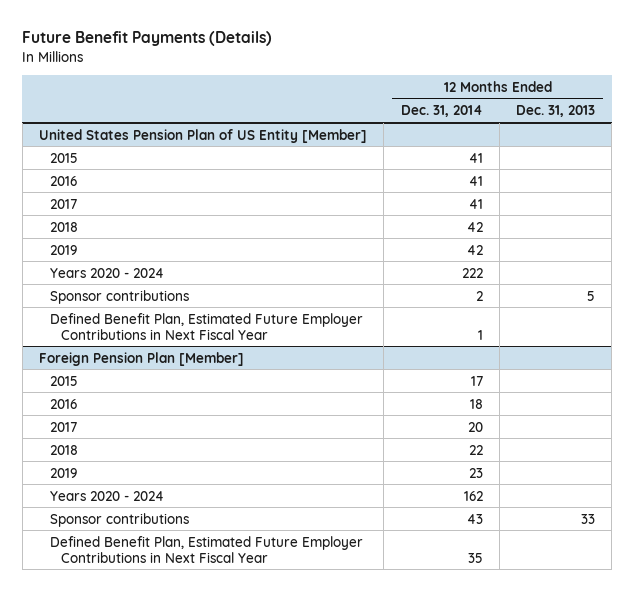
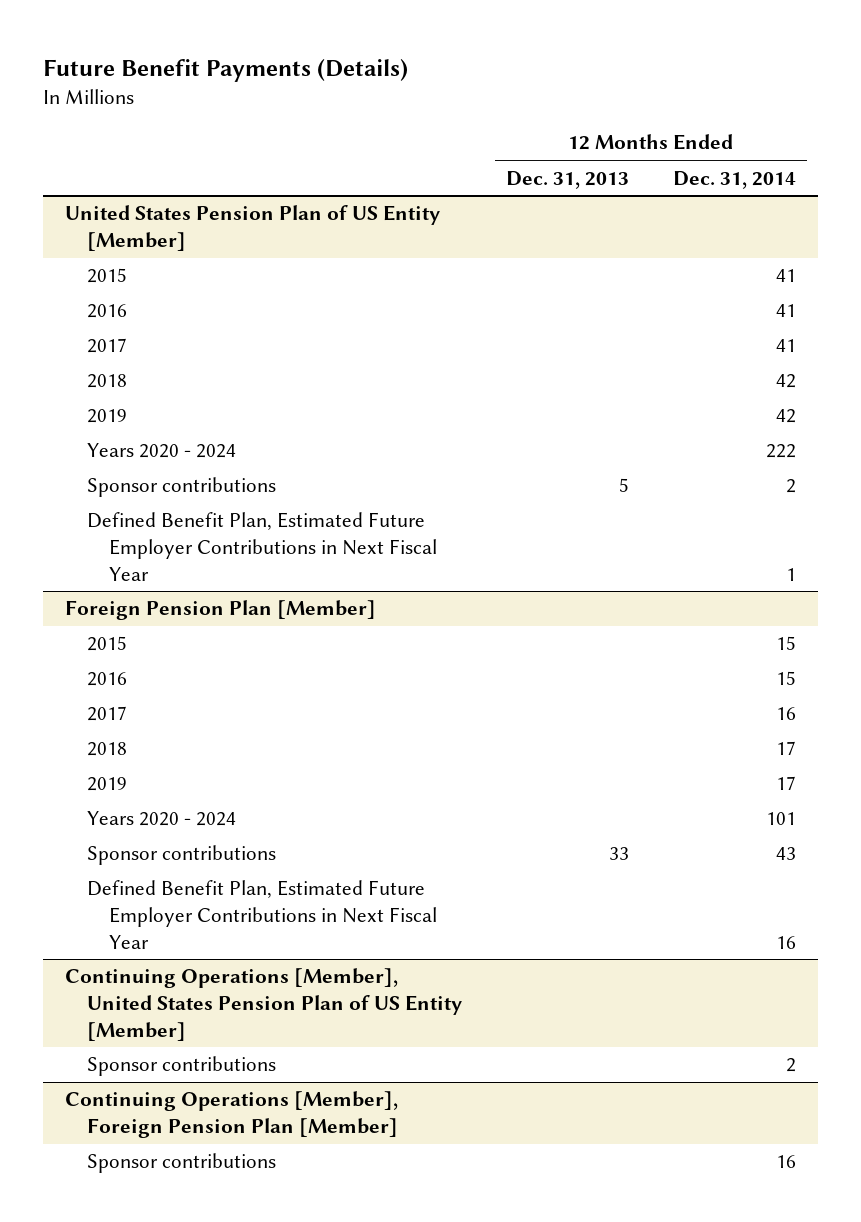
- | 12 Months Ended Dec. 31, 2014 | 12 Months Ended Dec. 31, 2013
+ | 12 Months Ended Dec. 31, 2013 | 12 Months Ended Dec. 31, 2014
@ Foreign Pension Plan [Member]
- 2015 | 17 |
- 2016 | 18 |
- 2017 | 20 |
- 2018 | 22 |
- 2019 | 23 |
- Years 2020 - 2024 | 162 |
+ 2015 | | 15
+ 2016 | | 15
+ 2017 | | 16
+ 2018 | | 17
+ 2019 | | 17
+ Years 2020 - 2024 | | 101
- Defined Benefit Plan, Estimated Future Employer Contributions in Next Fiscal Year | 35 |
+ Defined Benefit Plan, Estimated Future Employer Contributions in Next Fiscal Year | | 16
+ Continuing Operations [Member], United States Pension Plan of US Entity [Member]
+ Sponsor contributions | | 2
+ Continuing Operations [Member], Foreign Pension Plan [Member]
+ Sponsor contributions | | 16

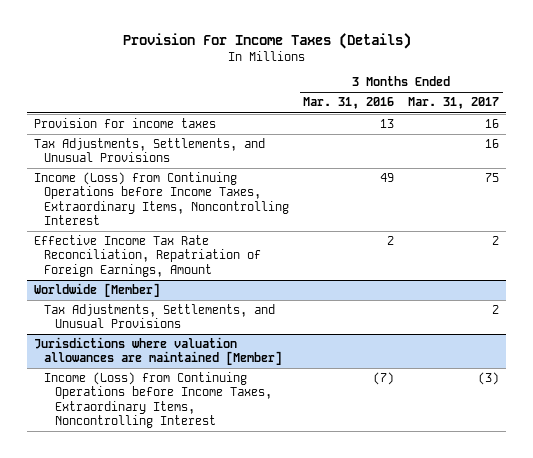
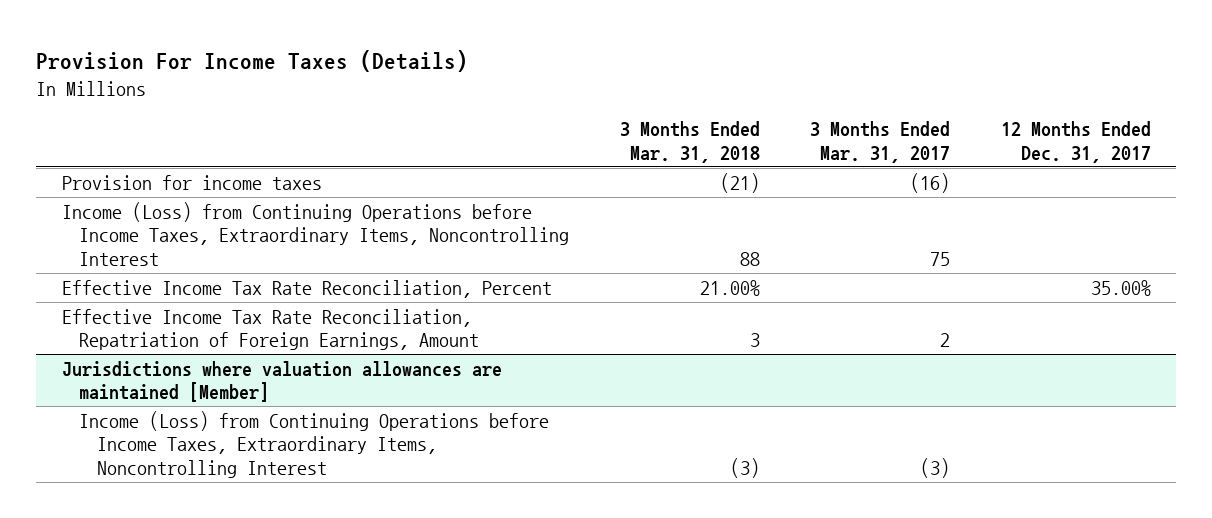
- | 3 Months Ended Mar. 31, 2016 | 3 Months Ended Mar. 31, 2017
+ | 3 Months Ended Mar. 31, 2018 | 3 Months Ended Mar. 31, 2017 | 12 Months Ended Dec. 31, 2017
- Provision for income taxes | 13 | 16
- Tax Adjustments, Settlements, and Unusual Provisions | | 16
+ Provision for income taxes | (21) | (16) |
+ Effective Income Tax Rate Reconciliation, Percent | 21.00% | | 35.00%
- Worldwide [Member]
- Tax Adjustments, Settlements, and Unusual Provisions | | 2

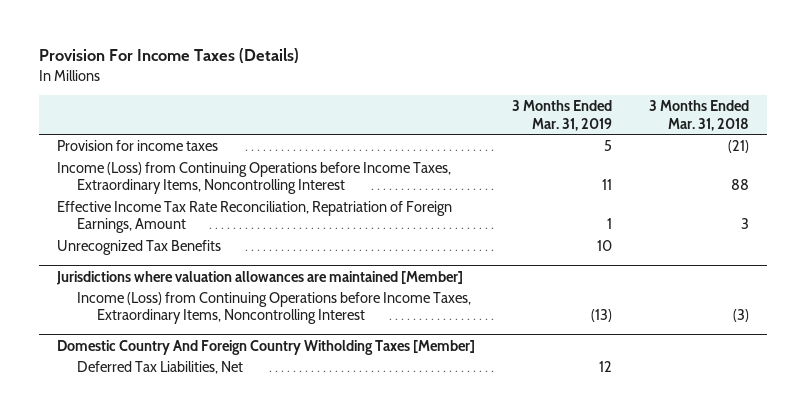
- | 3 Months Ended Mar. 31, 2018 | 3 Months Ended Mar. 31, 2017 | 12 Months Ended Dec. 31, 2017
+ | 3 Months Ended Mar. 31, 2019 | 3 Months Ended Mar. 31, 2018
- Effective Income Tax Rate Reconciliation, Percent | 21.00% | | 35.00%
+ Unrecognized Tax Benefits | 10 |
+ Domestic Country And Foreign Country Witholding Taxes [Member]
+ Deferred Tax Liabilities, Net | 12 |

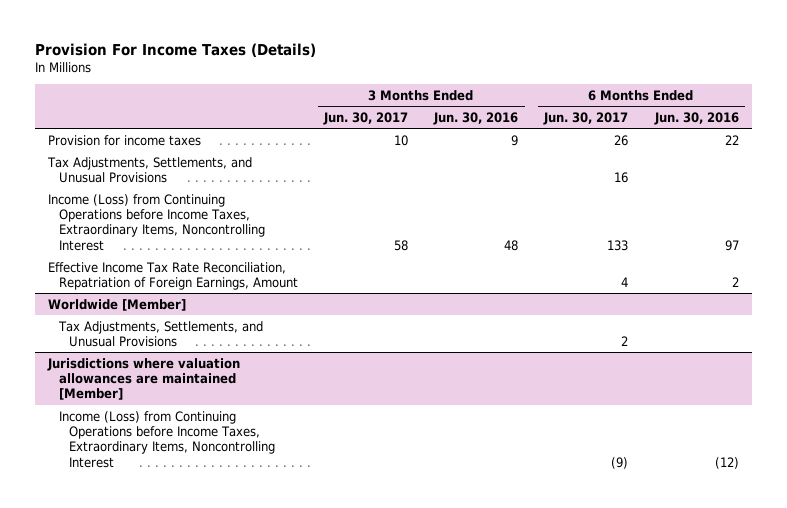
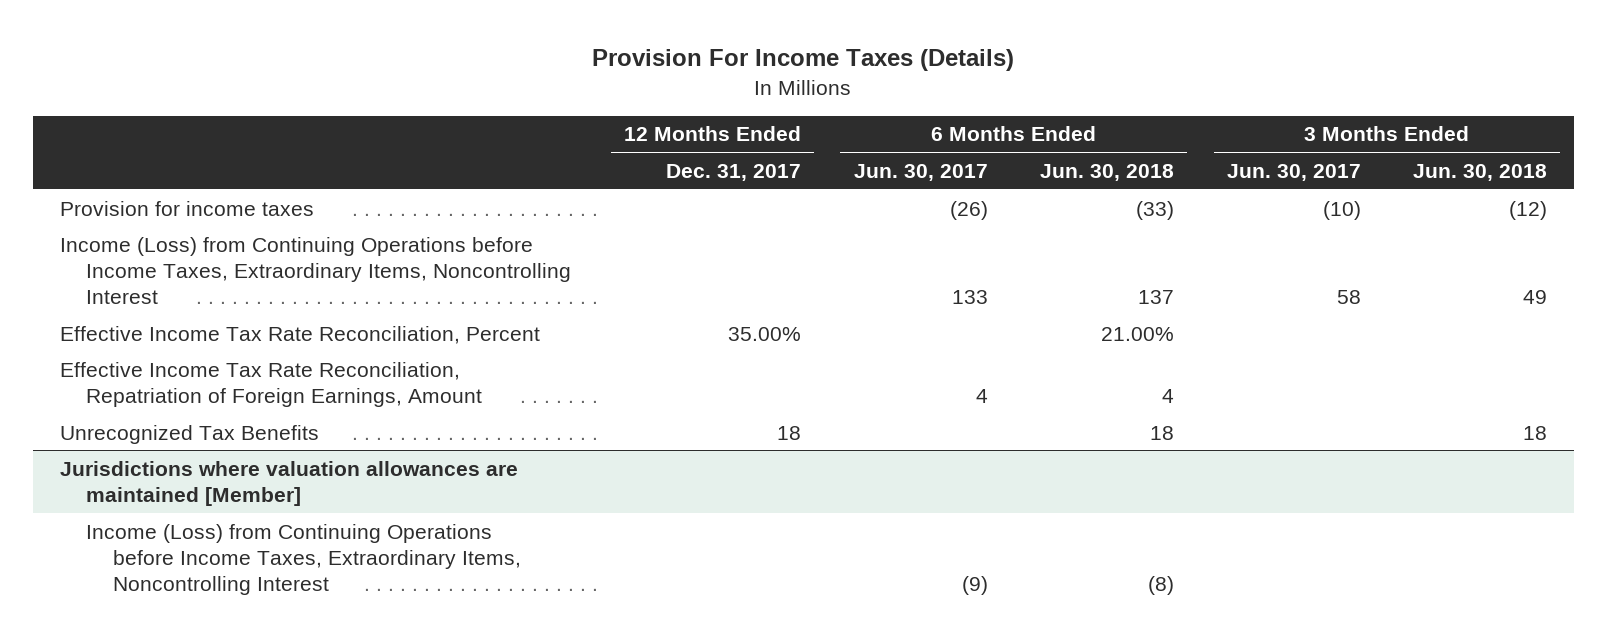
- | 3 Months Ended Jun. 30, 2017 | 3 Months Ended Jun. 30, 2016 | 6 Months Ended Jun. 30, 2017 | 6 Months Ended Jun. 30, 2016
+ | 12 Months Ended Dec. 31, 2017 | 6 Months Ended Jun. 30, 2017 | 6 Months Ended Jun. 30, 2018 | 3 Months Ended Jun. 30, 2017 | 3 Months Ended Jun. 30, 2018
- Provision for income taxes | 10 | 9 | 26 | 22
- Tax Adjustments, Settlements, and Unusual Provisions | | | 16 |
+ Provision for income taxes | | (26) | (33) | (10) | (12)
+ Effective Income Tax Rate Reconciliation, Percent | 35.00% | | 21.00% | |
- Worldwide [Member]
- Tax Adjustments, Settlements, and Unusual Provisions | | | 2 |
+ Unrecognized Tax Benefits | 18 | | 18 | | 18

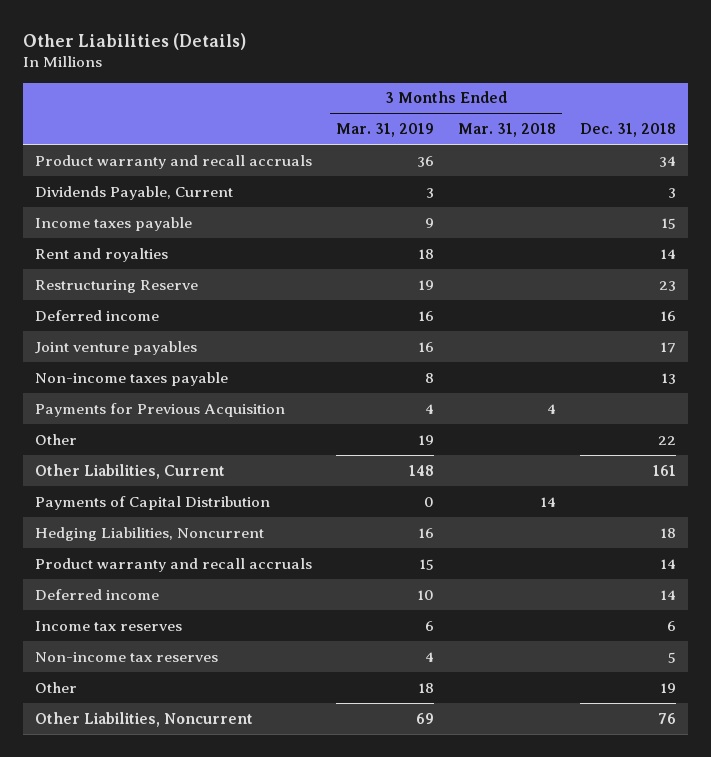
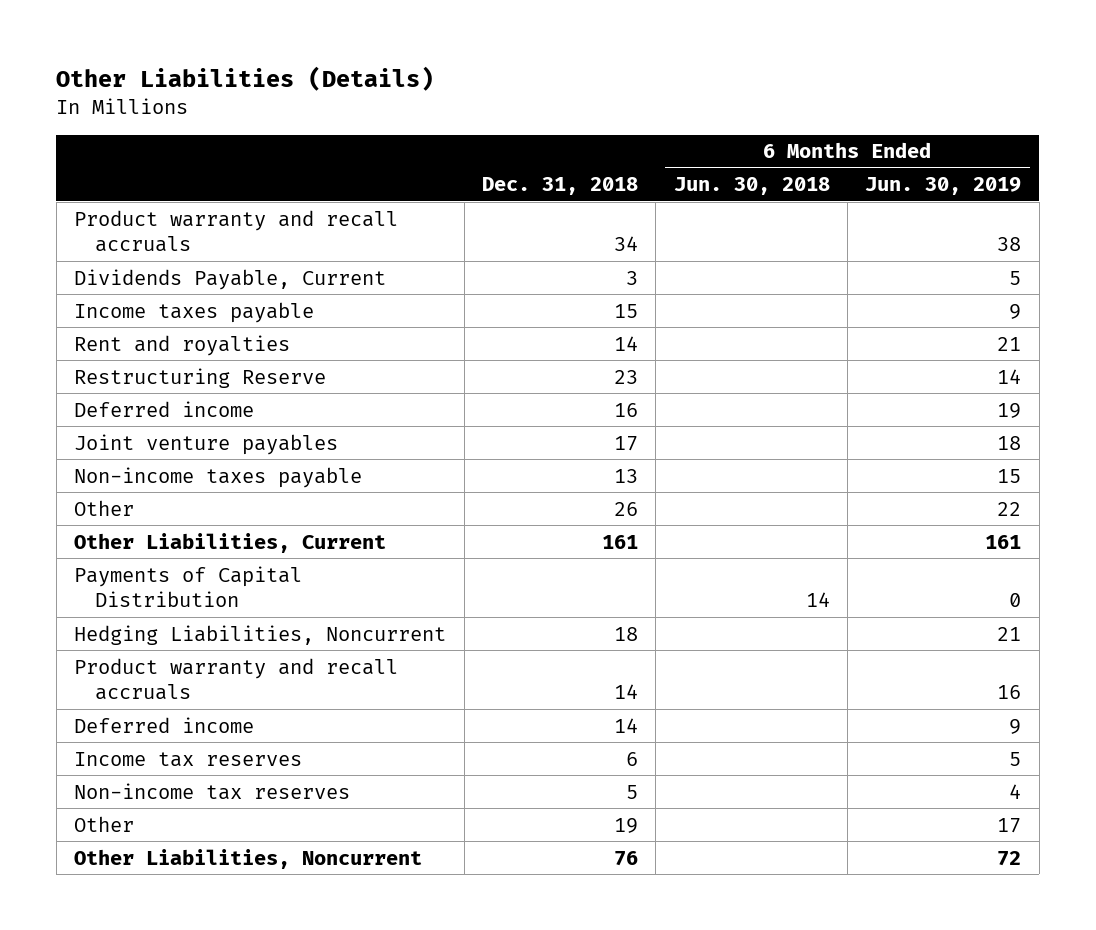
- | 3 Months Ended Mar. 31, 2019 | 3 Months Ended Mar. 31, 2018 | Dec. 31, 2018
+ | Dec. 31, 2018 | 6 Months Ended Jun. 30, 2018 | 6 Months Ended Jun. 30, 2019
- Payments for Previous Acquisition | 4 | 4 |
- Other | 19 | | 22
+ Other | 26 | | 22

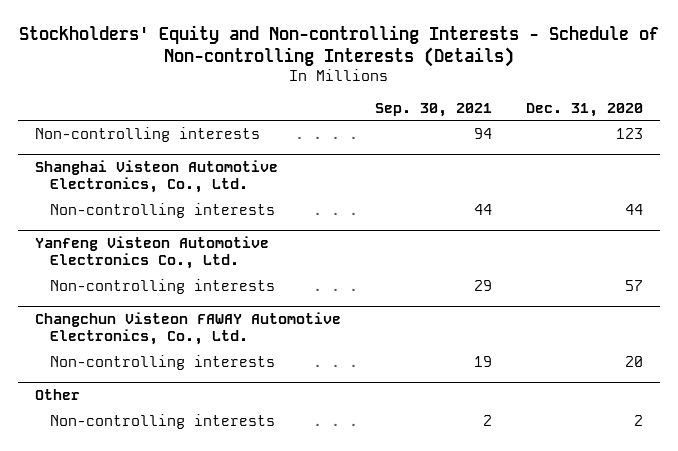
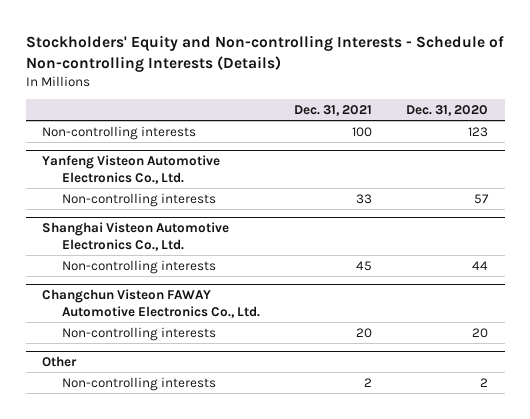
- | Sep. 30, 2021 | Dec. 31, 2020
+ | Dec. 31, 2021 | Dec. 31, 2020
- Shanghai Visteon Automotive Electronics, Co., Ltd.
- Non-controlling interests | 44 | 44
- Changchun Visteon FAWAY Automotive Electronics, Co., Ltd.
+ Shanghai Visteon Automotive Electronics Co., Ltd.
+ Non-controlling interests | 45 | 44
+ Changchun Visteon FAWAY Automotive Electronics Co., Ltd.

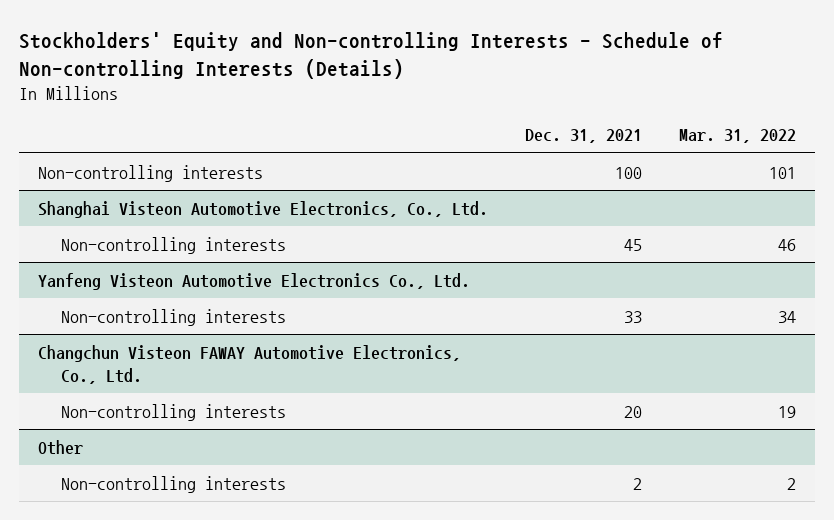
- | Dec. 31, 2021 | Dec. 31, 2020
+ | Dec. 31, 2021 | Mar. 31, 2022
+ Shanghai Visteon Automotive Electronics, Co., Ltd.
+ Non-controlling interests | 45 | 46
- Shanghai Visteon Automotive Electronics Co., Ltd.
- Non-controlling interests | 45 | 44
- Changchun Visteon FAWAY Automotive Electronics Co., Ltd.
+ Changchun Visteon FAWAY Automotive Electronics, Co., Ltd.

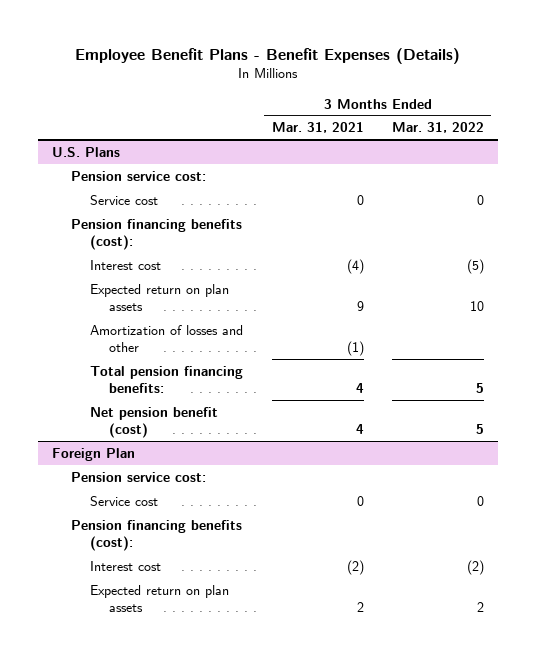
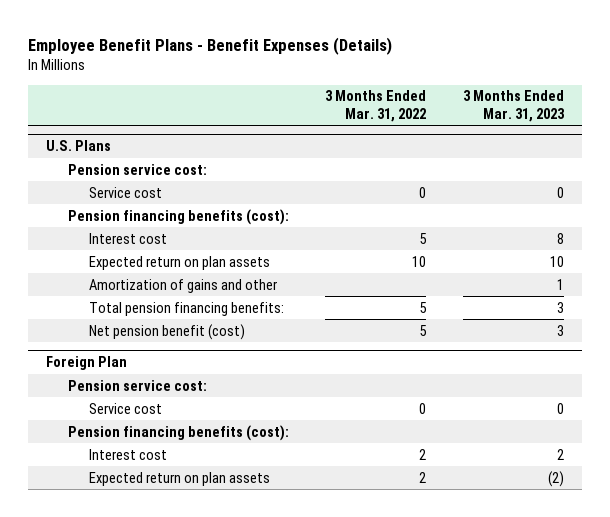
- | 3 Months Ended Mar. 31, 2021 | 3 Months Ended Mar. 31, 2022
+ | 3 Months Ended Mar. 31, 2022 | 3 Months Ended Mar. 31, 2023
@ U.S. Plans
- Interest cost | (4) | (5)
+ Interest cost | 5 | 8
- Amortization of losses and other | (1) |
+ Amortization of gains and other | | 1
@ Foreign Plan
- Interest cost | (2) | (2)
+ Interest cost | 2 | 2

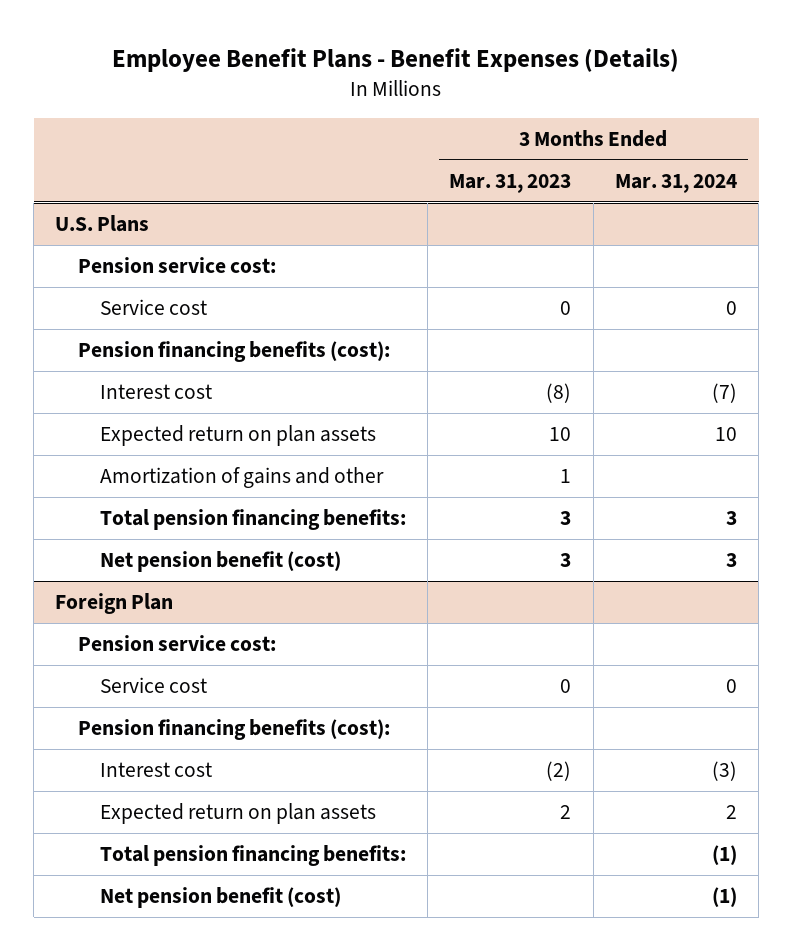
- | 3 Months Ended Mar. 31, 2022 | 3 Months Ended Mar. 31, 2023
+ | 3 Months Ended Mar. 31, 2023 | 3 Months Ended Mar. 31, 2024
@ U.S. Plans
- Interest cost | 5 | 8
+ Interest cost | (8) | (7)
@ Foreign Plan
- Interest cost | 2 | 2
- Expected return on plan assets | 2 | (2)
+ Interest cost | (2) | (3)
+ Expected return on plan assets | 2 | 2
+ Total pension financing benefits: | | (1)
+ Net pension benefit (cost) | | (1)

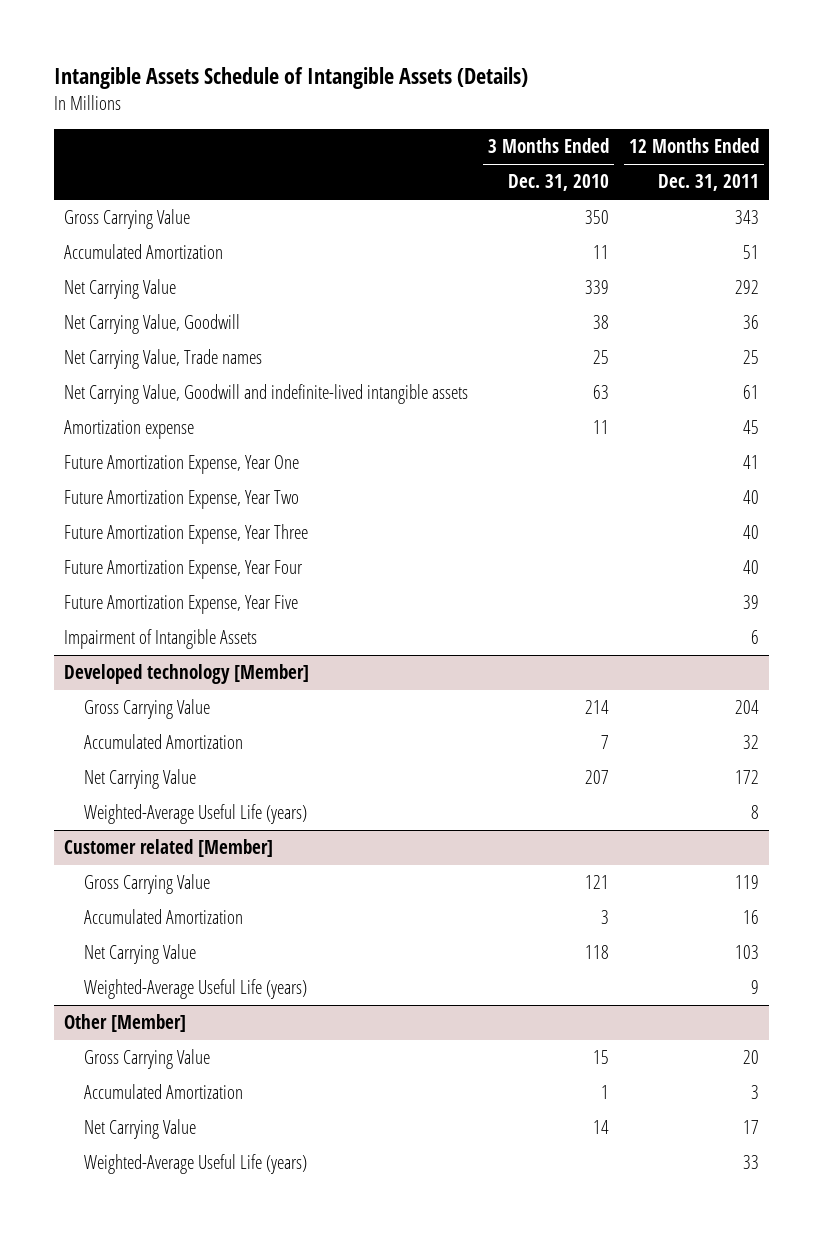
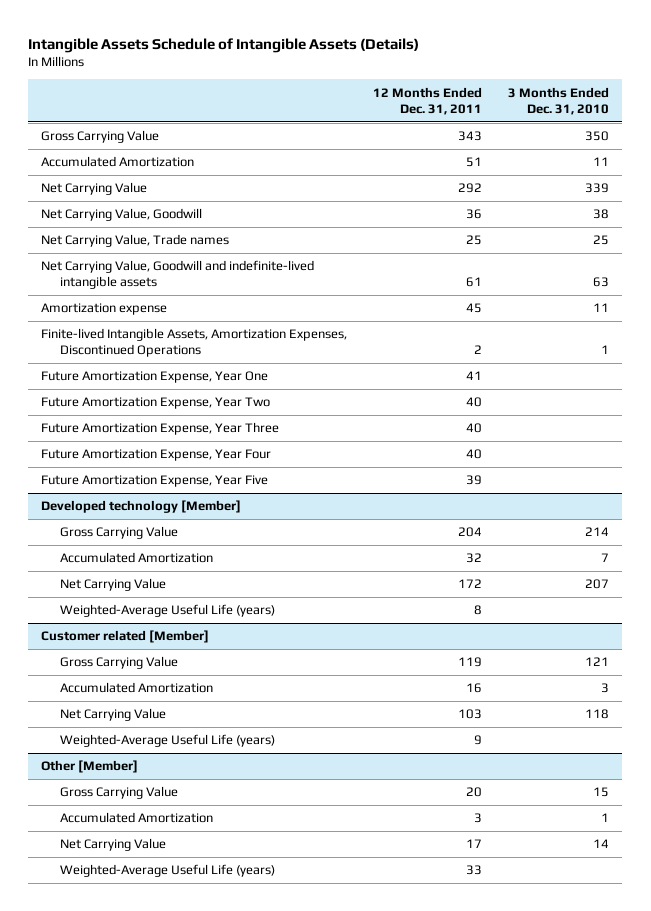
- | 3 Months Ended Dec. 31, 2010 | 12 Months Ended Dec. 31, 2011
+ | 12 Months Ended Dec. 31, 2011 | 3 Months Ended Dec. 31, 2010
+ Finite-lived Intangible Assets, Amortization Expenses, Discontinued Operations | 2 | 1
- Impairment of Intangible Assets | | 6

